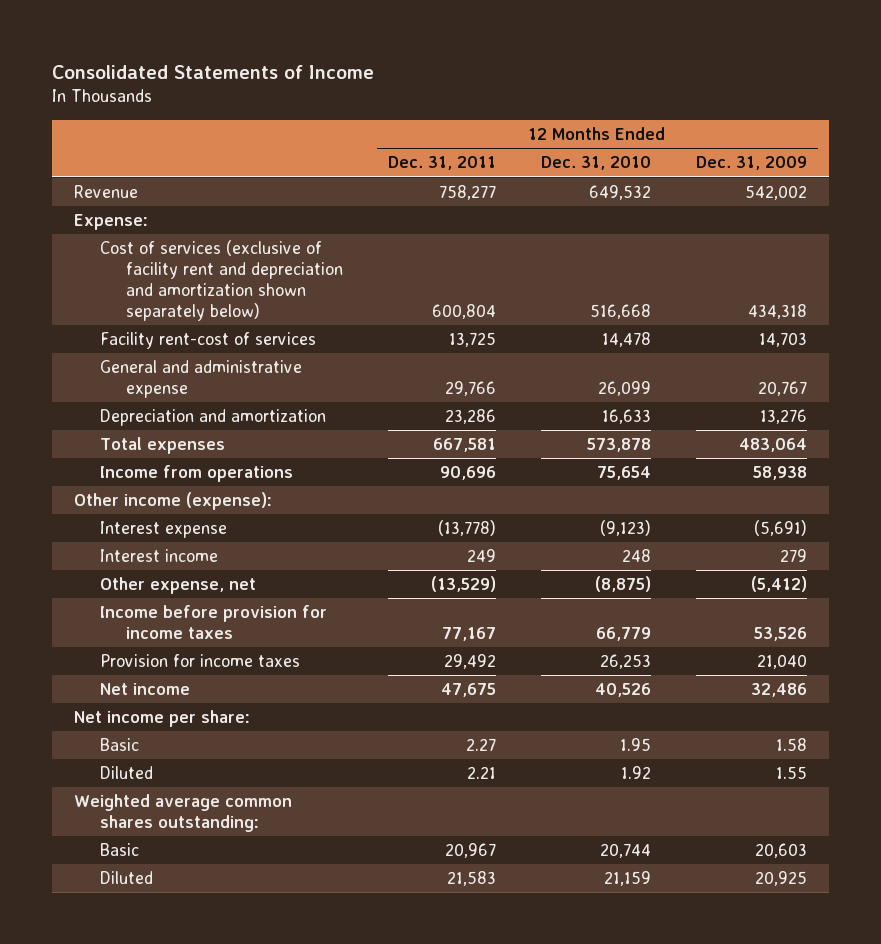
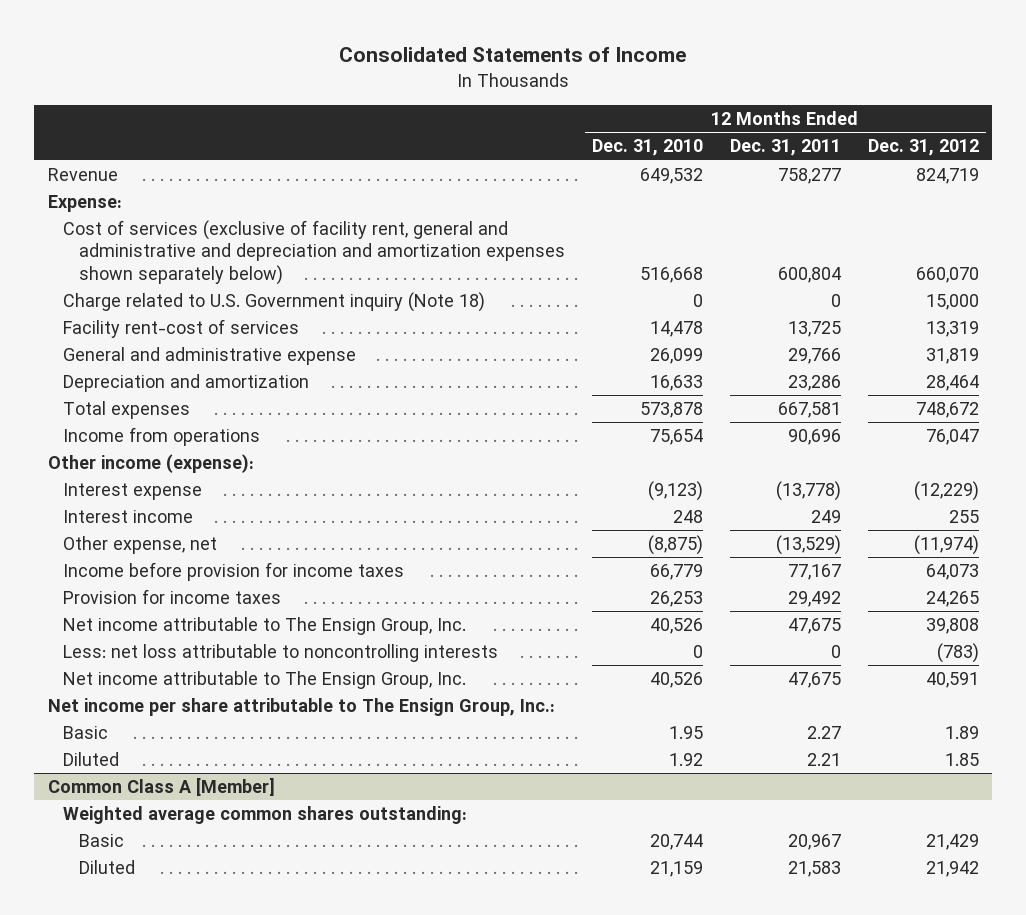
- | 12 Months Ended Dec. 31, 2011 | 12 Months Ended Dec. 31, 2010 | 12 Months Ended Dec. 31, 2009
+ | 12 Months Ended Dec. 31, 2010 | 12 Months Ended Dec. 31, 2011 | 12 Months Ended Dec. 31, 2012
- Cost of services (exclusive of facility rent and depreciation and amortization shown separately below) | 600,804 | 516,668 | 434,318
+ Cost of services (exclusive of facility rent, general and administrative and depreciation and amortization expenses shown separately below) | 516,668 | 600,804 | 660,070
+ Charge related to U.S. Government inquiry (Note 18) | 0 | 0 | 15,000
- Net income | 47,675 | 40,526 | 32,486
- Net income per share:
+ Net income attributable to The Ensign Group, Inc. | 40,526 | 47,675 | 39,808
+ Less: net loss attributable to noncontrolling interests | 0 | 0 | (783)
+ Net income attributable to The Ensign Group, Inc. | 40,526 | 47,675 | 40,591
+ Net income per share attributable to The Ensign Group, Inc.:
+ Common Class A [Member]

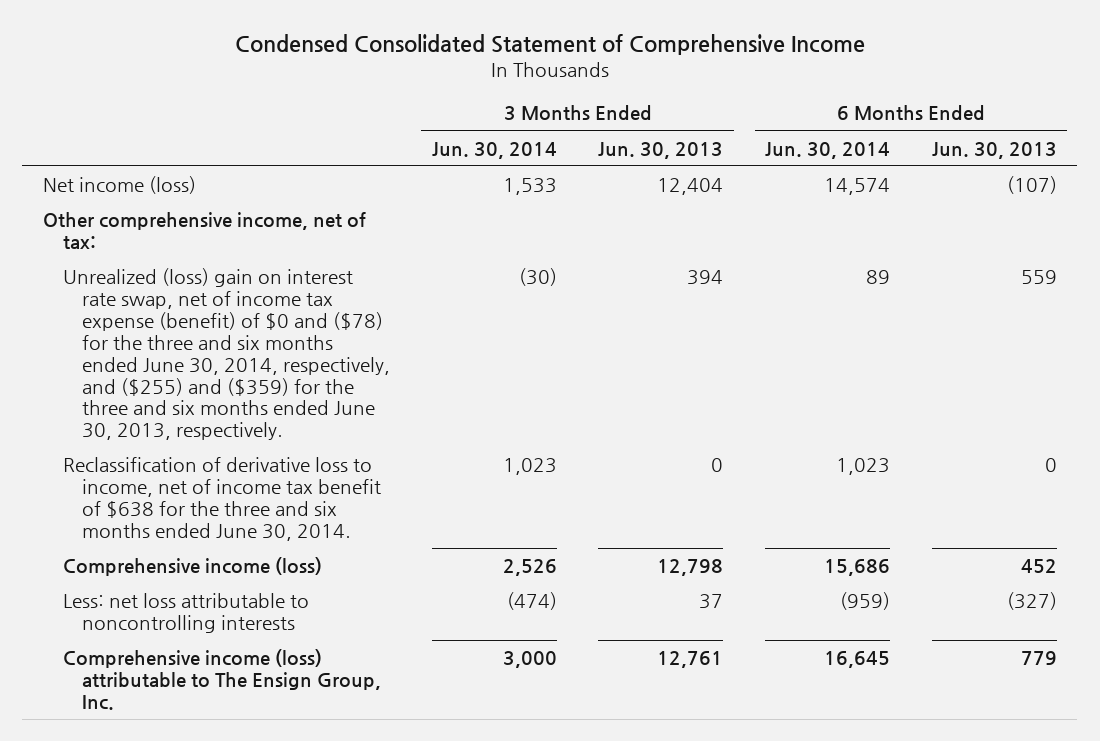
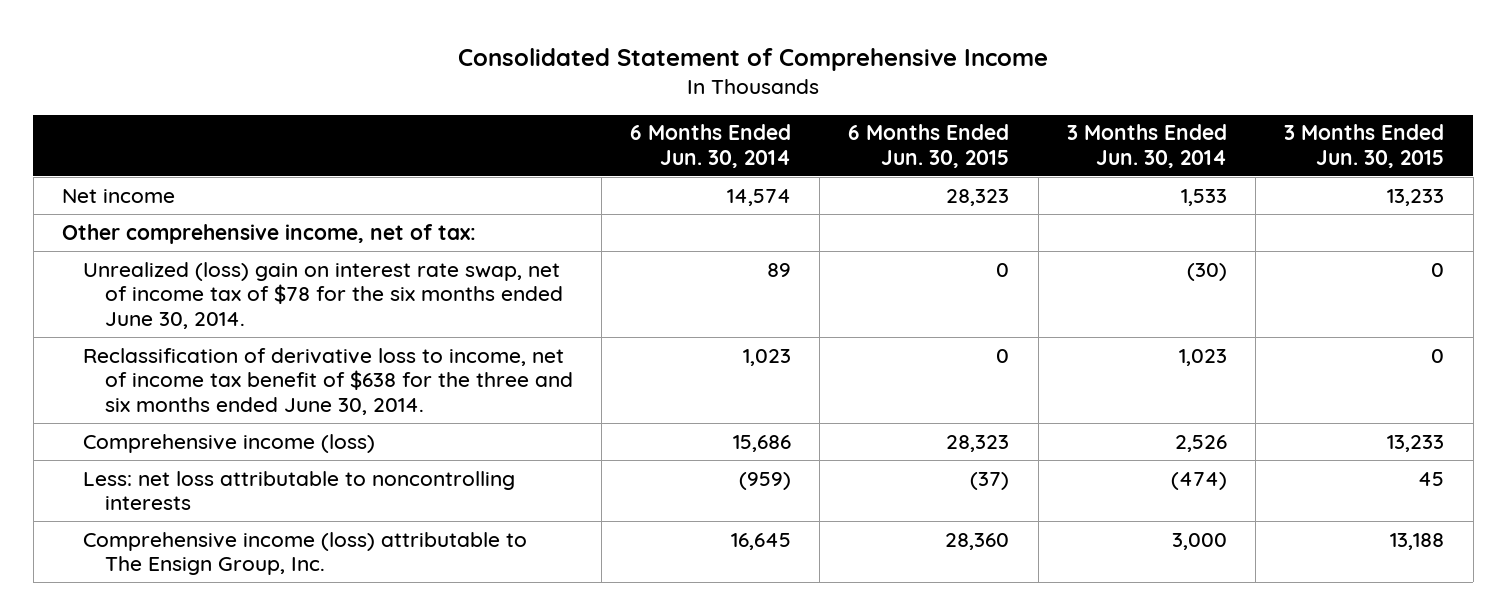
- Condensed Consolidated Statement of Comprehensive Income
+ Consolidated Statement of Comprehensive Income
- | 3 Months Ended Jun. 30, 2014 | 3 Months Ended Jun. 30, 2013 | 6 Months Ended Jun. 30, 2014 | 6 Months Ended Jun. 30, 2013
+ | 6 Months Ended Jun. 30, 2014 | 6 Months Ended Jun. 30, 2015 | 3 Months Ended Jun. 30, 2014 | 3 Months Ended Jun. 30, 2015
- Net income (loss) | 1,533 | 12,404 | 14,574 | (107)
+ Net income | 14,574 | 28,323 | 1,533 | 13,233
- Unrealized (loss) gain on interest rate swap, net of income tax expense (benefit) of $0 and ($78) for the three and six months ended June 30, 2014, respectively, and ($255) and ($359) for the three and six months ended June 30, 2013, respectively. | (30) | 394 | 89 | 559
+ Unrealized (loss) gain on interest rate swap, net of income tax of $78 for the six months ended June 30, 2014. | 89 | 0 | (30) | 0

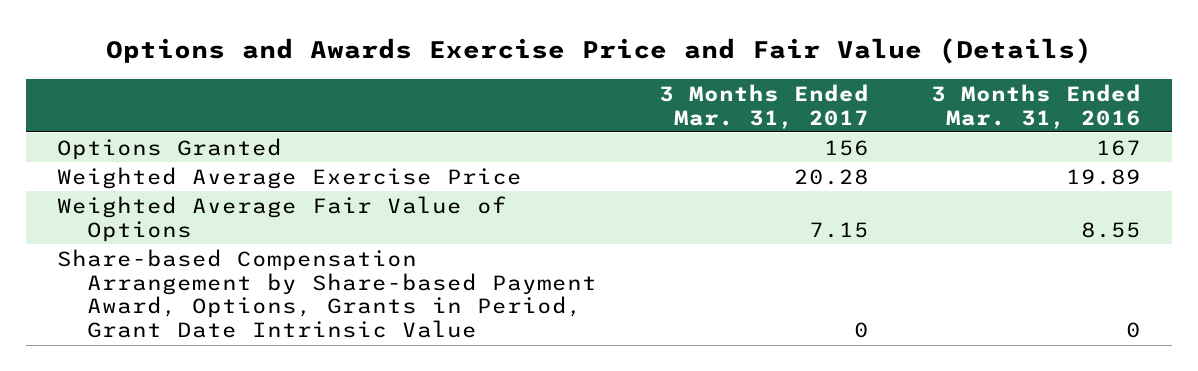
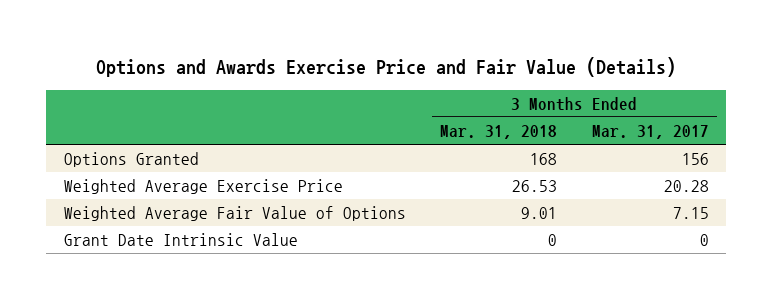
- | 3 Months Ended Mar. 31, 2017 | 3 Months Ended Mar. 31, 2016
+ | 3 Months Ended Mar. 31, 2018 | 3 Months Ended Mar. 31, 2017
- Share-based Compensation Arrangement by Share-based Payment Award, Options, Grants in Period, Grant Date Intrinsic Value | 0 | 0
+ Grant Date Intrinsic Value | 0 | 0

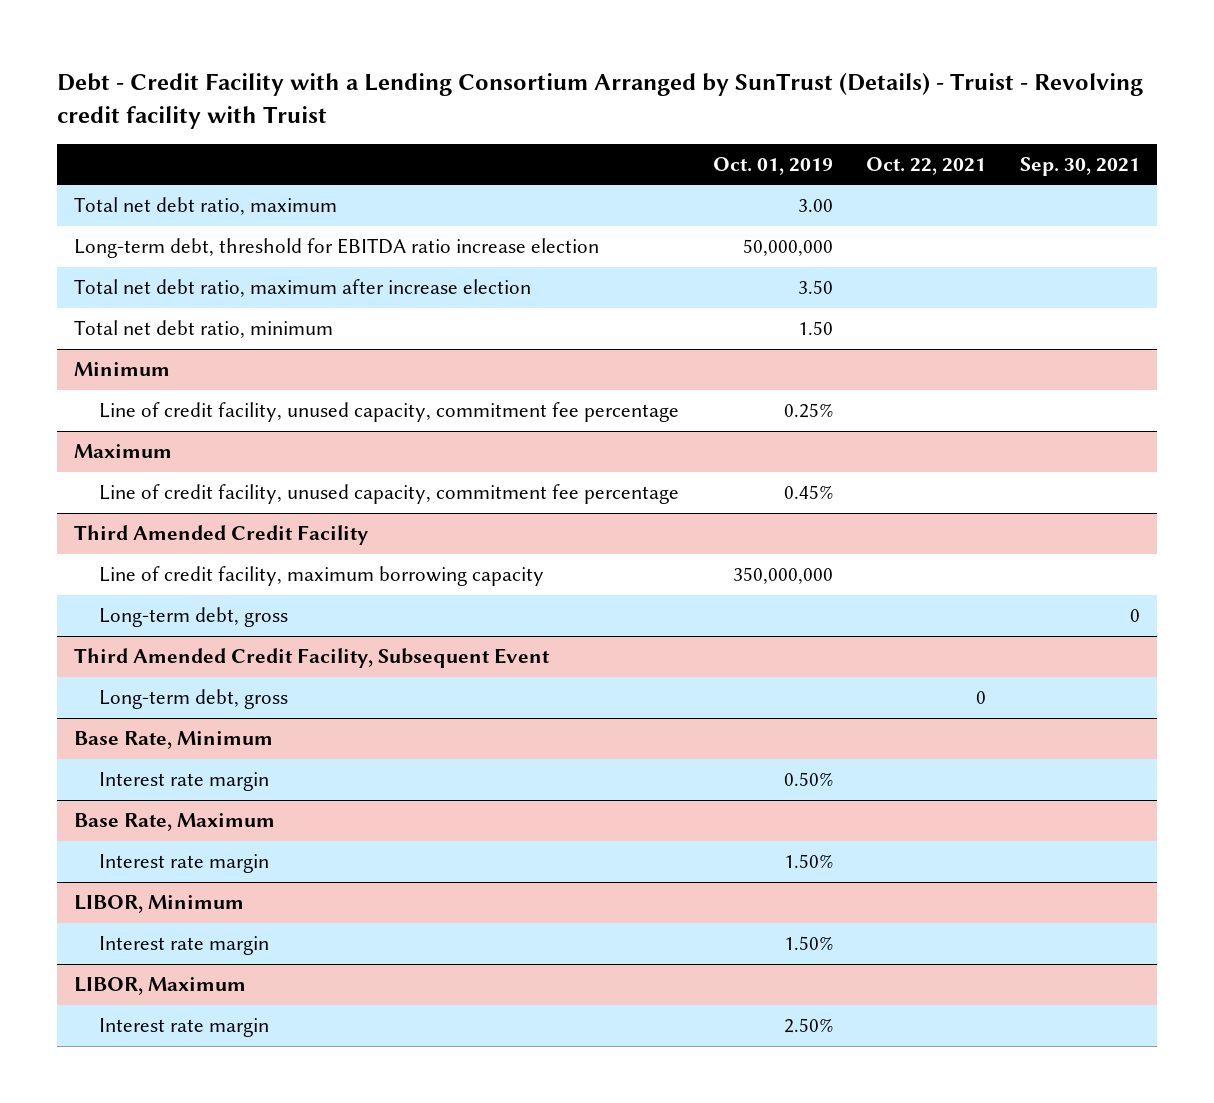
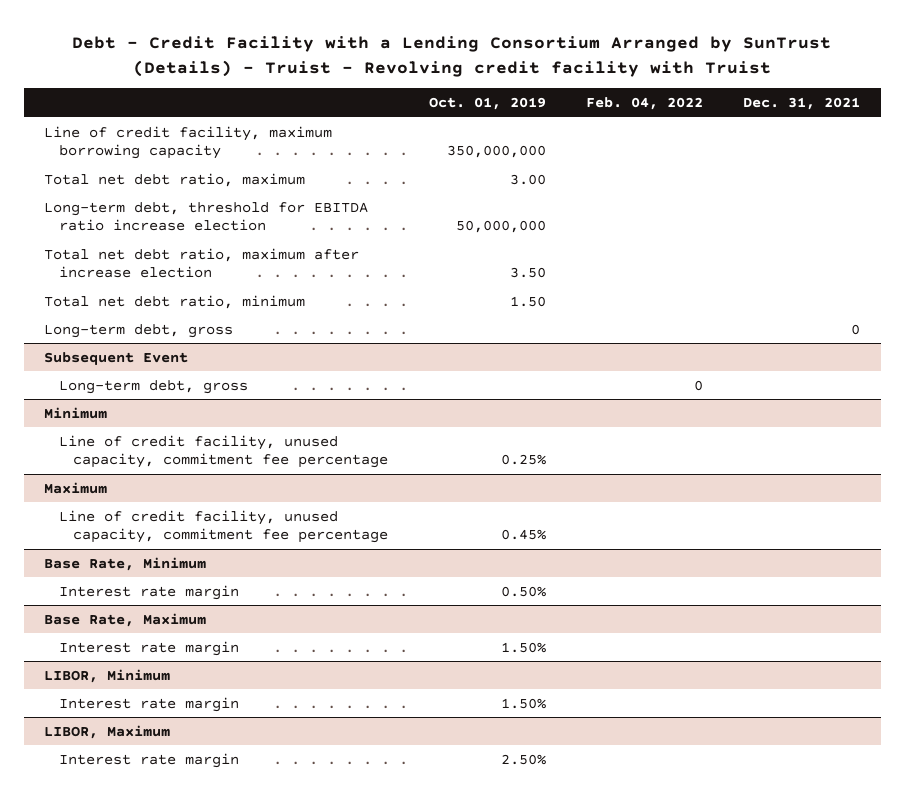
- | Oct. 01, 2019 | Oct. 22, 2021 | Sep. 30, 2021
+ | Oct. 01, 2019 | Feb. 04, 2022 | Dec. 31, 2021
+ Line of credit facility, maximum borrowing capacity | 350,000,000 | |
+ Long-term debt, gross | | | 0
+ Subsequent Event
+ Long-term debt, gross | | 0 |
- Third Amended Credit Facility
- Line of credit facility, maximum borrowing capacity | 350,000,000 | |
- Long-term debt, gross | | | 0
- Third Amended Credit Facility, Subsequent Event
- Long-term debt, gross | | 0 |

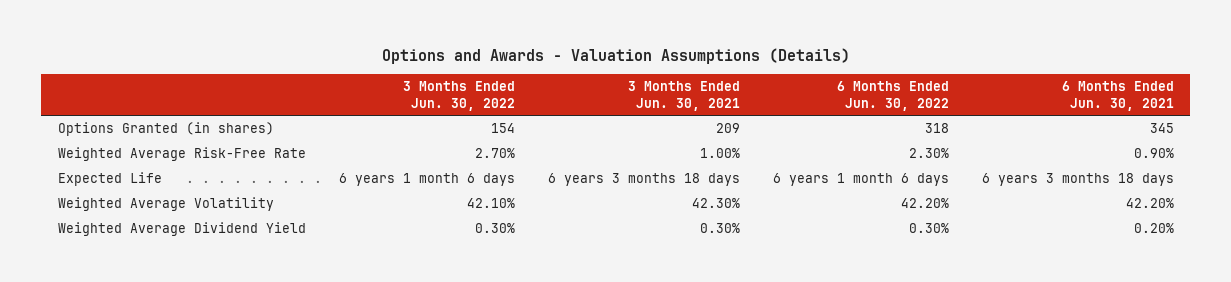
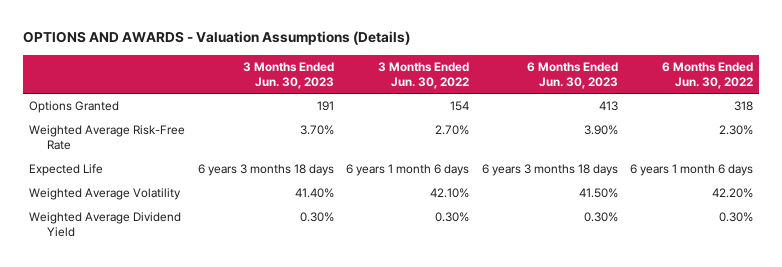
- Options and Awards - Valuation Assumptions (Details)
+ OPTIONS AND AWARDS - Valuation Assumptions (Details)
- | 3 Months Ended Jun. 30, 2022 | 3 Months Ended Jun. 30, 2021 | 6 Months Ended Jun. 30, 2022 | 6 Months Ended Jun. 30, 2021
+ | 3 Months Ended Jun. 30, 2023 | 3 Months Ended Jun. 30, 2022 | 6 Months Ended Jun. 30, 2023 | 6 Months Ended Jun. 30, 2022
- Options Granted (in shares) | 154 | 209 | 318 | 345
+ Options Granted | 191 | 154 | 413 | 318

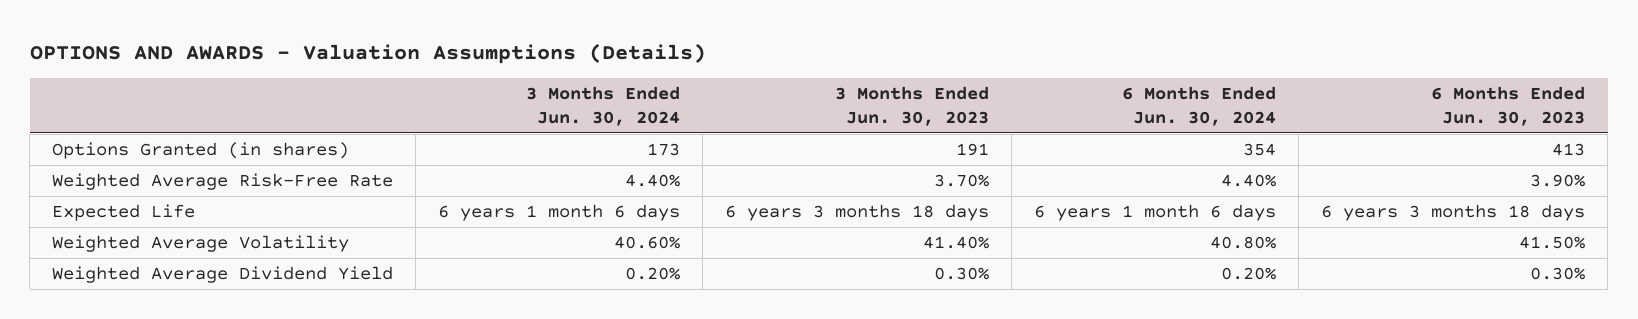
- | 3 Months Ended Jun. 30, 2023 | 3 Months Ended Jun. 30, 2022 | 6 Months Ended Jun. 30, 2023 | 6 Months Ended Jun. 30, 2022
+ | 3 Months Ended Jun. 30, 2024 | 3 Months Ended Jun. 30, 2023 | 6 Months Ended Jun. 30, 2024 | 6 Months Ended Jun. 30, 2023
- Options Granted | 191 | 154 | 413 | 318
+ Options Granted (in shares) | 173 | 191 | 354 | 413

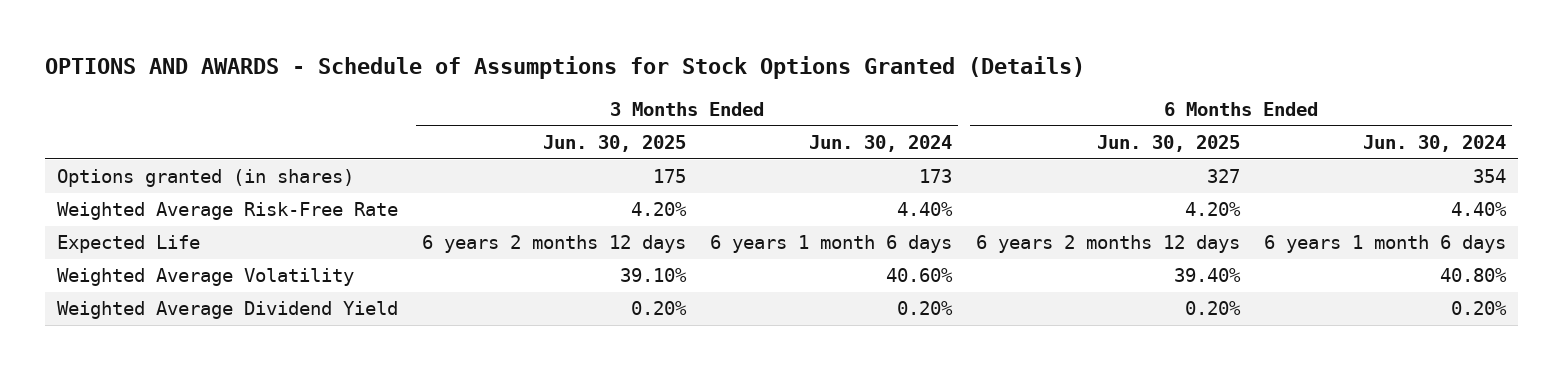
- OPTIONS AND AWARDS - Valuation Assumptions (Details)
+ OPTIONS AND AWARDS - Schedule of Assumptions for Stock Options Granted (Details)
- | 3 Months Ended Jun. 30, 2024 | 3 Months Ended Jun. 30, 2023 | 6 Months Ended Jun. 30, 2024 | 6 Months Ended Jun. 30, 2023
+ | 3 Months Ended Jun. 30, 2025 | 3 Months Ended Jun. 30, 2024 | 6 Months Ended Jun. 30, 2025 | 6 Months Ended Jun. 30, 2024
- Options Granted (in shares) | 173 | 191 | 354 | 413
+ Options granted (in shares) | 175 | 173 | 327 | 354

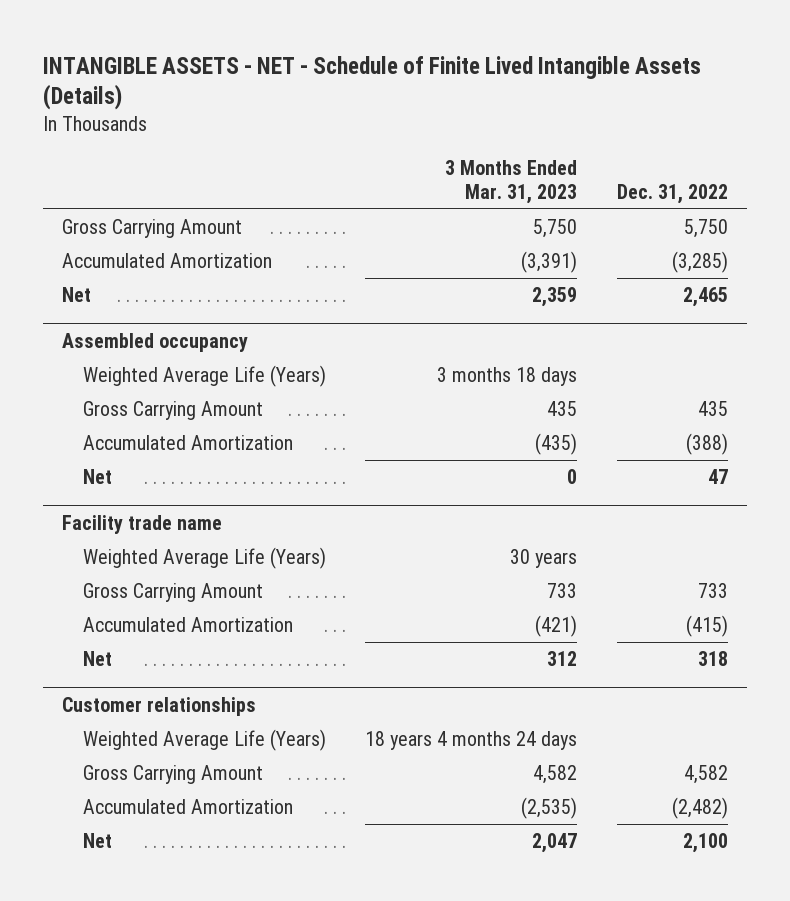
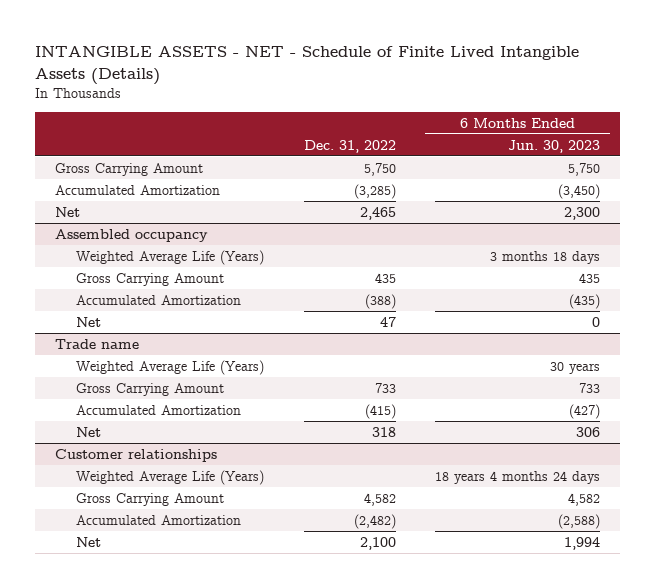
- | 3 Months Ended Mar. 31, 2023 | Dec. 31, 2022
+ | Dec. 31, 2022 | 6 Months Ended Jun. 30, 2023
- Facility trade name
+ Trade name

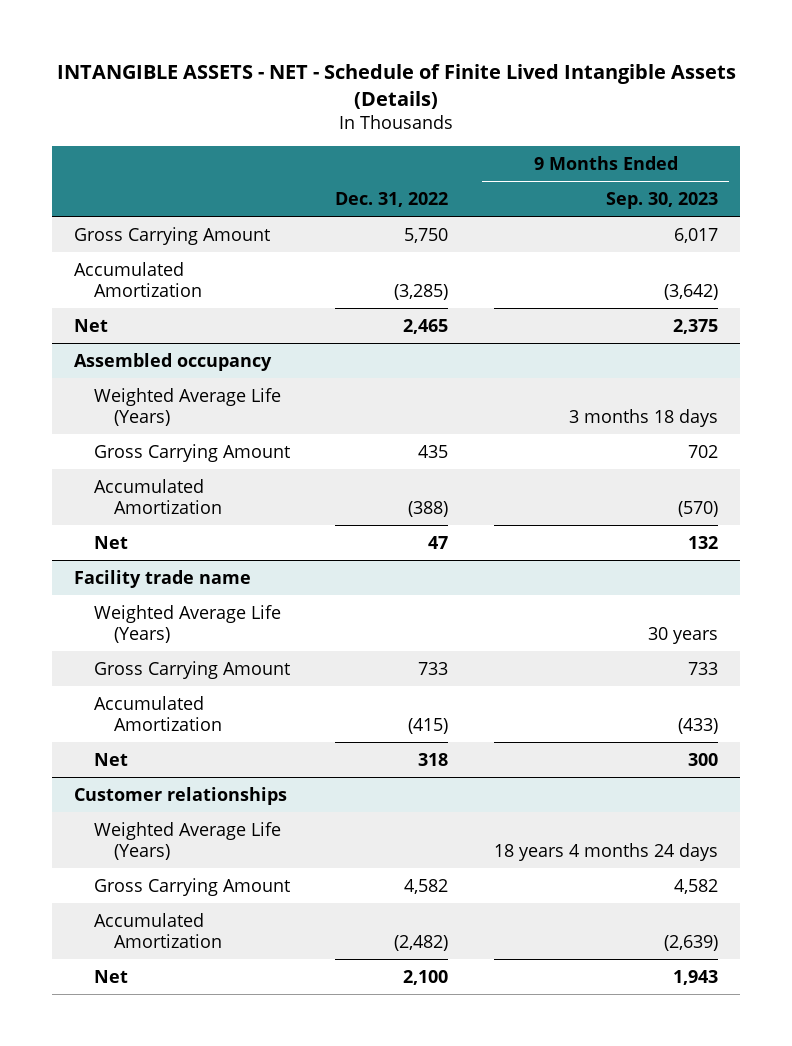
- | Dec. 31, 2022 | 6 Months Ended Jun. 30, 2023
+ | Dec. 31, 2022 | 9 Months Ended Sep. 30, 2023
- Trade name
+ Facility trade name

